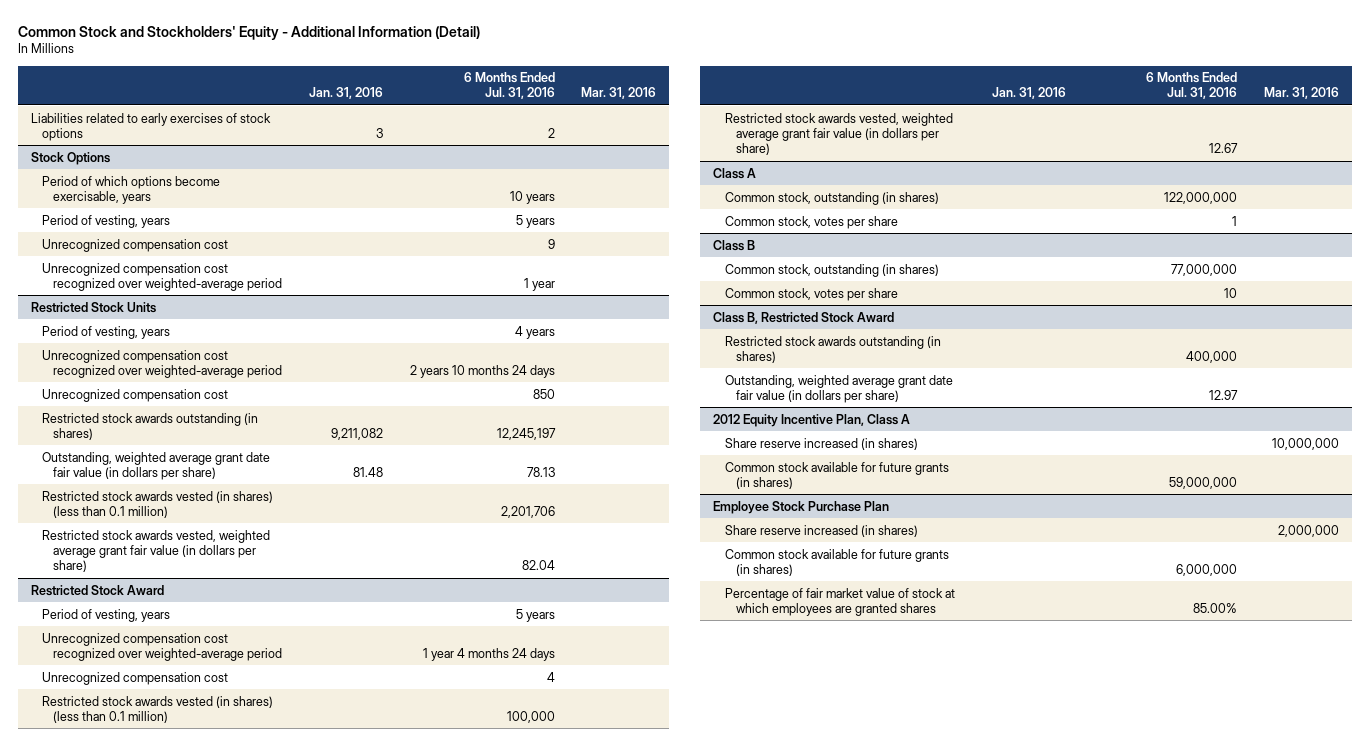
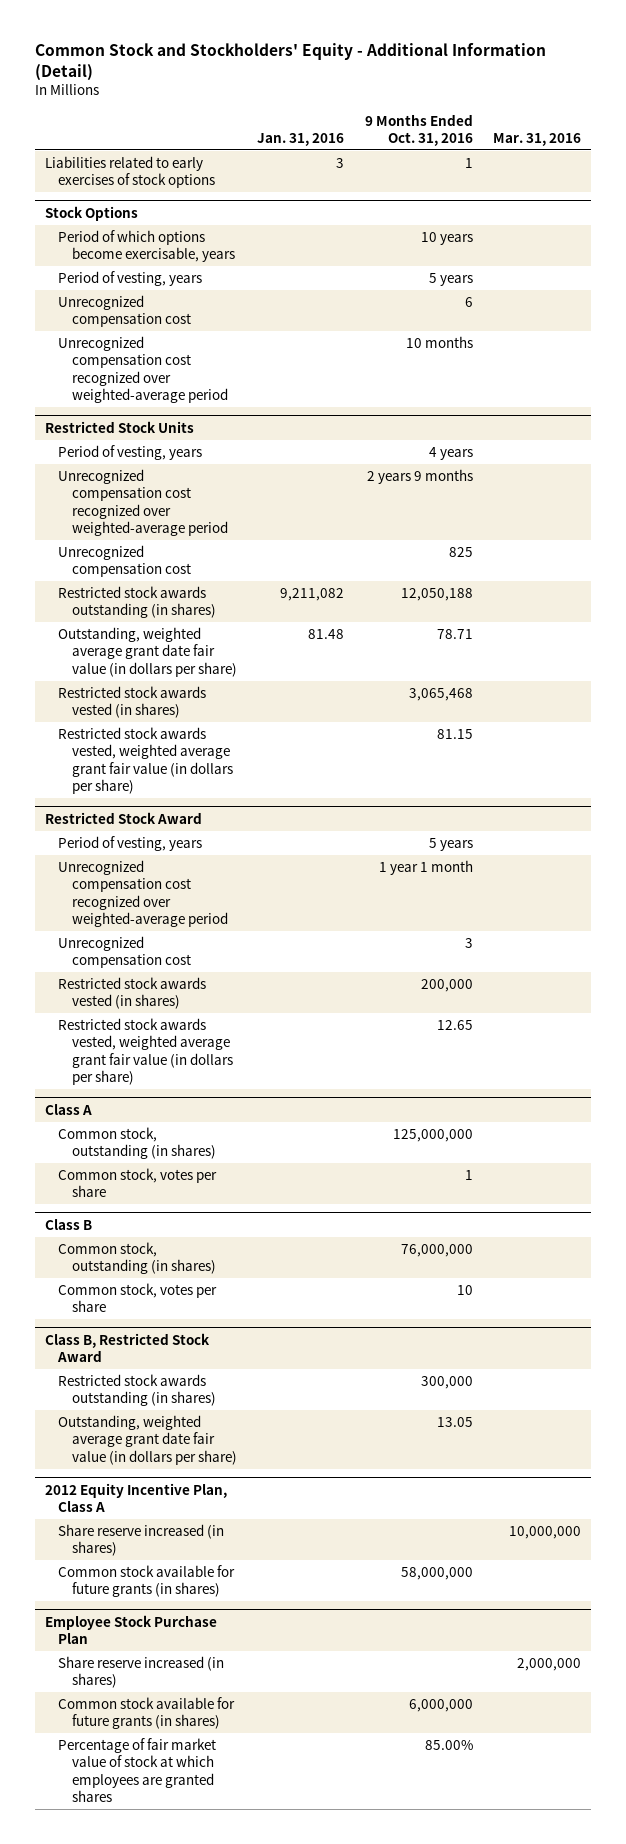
- | Jan. 31, 2016 | 6 Months Ended Jul. 31, 2016 | Mar. 31, 2016
+ | Jan. 31, 2016 | 9 Months Ended Oct. 31, 2016 | Mar. 31, 2016
@ Restricted Stock Units
- Restricted stock awards vested (in shares) (less than 0.1 million) | | 2,201,706 |
+ Restricted stock awards vested (in shares) | | 3,065,468 |
@ Restricted Stock Award
- Restricted stock awards vested (in shares) (less than 0.1 million) | | 100,000 |
+ Restricted stock awards vested (in shares) | | 200,000 |

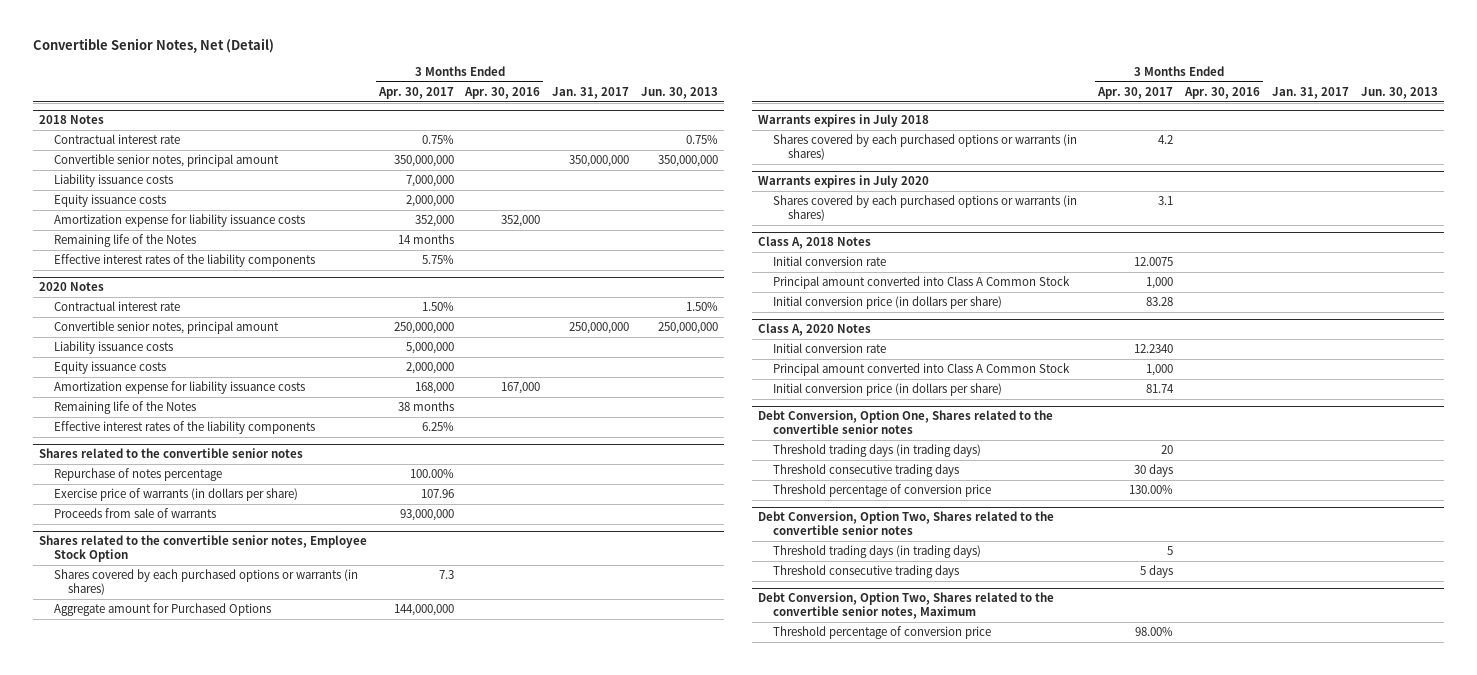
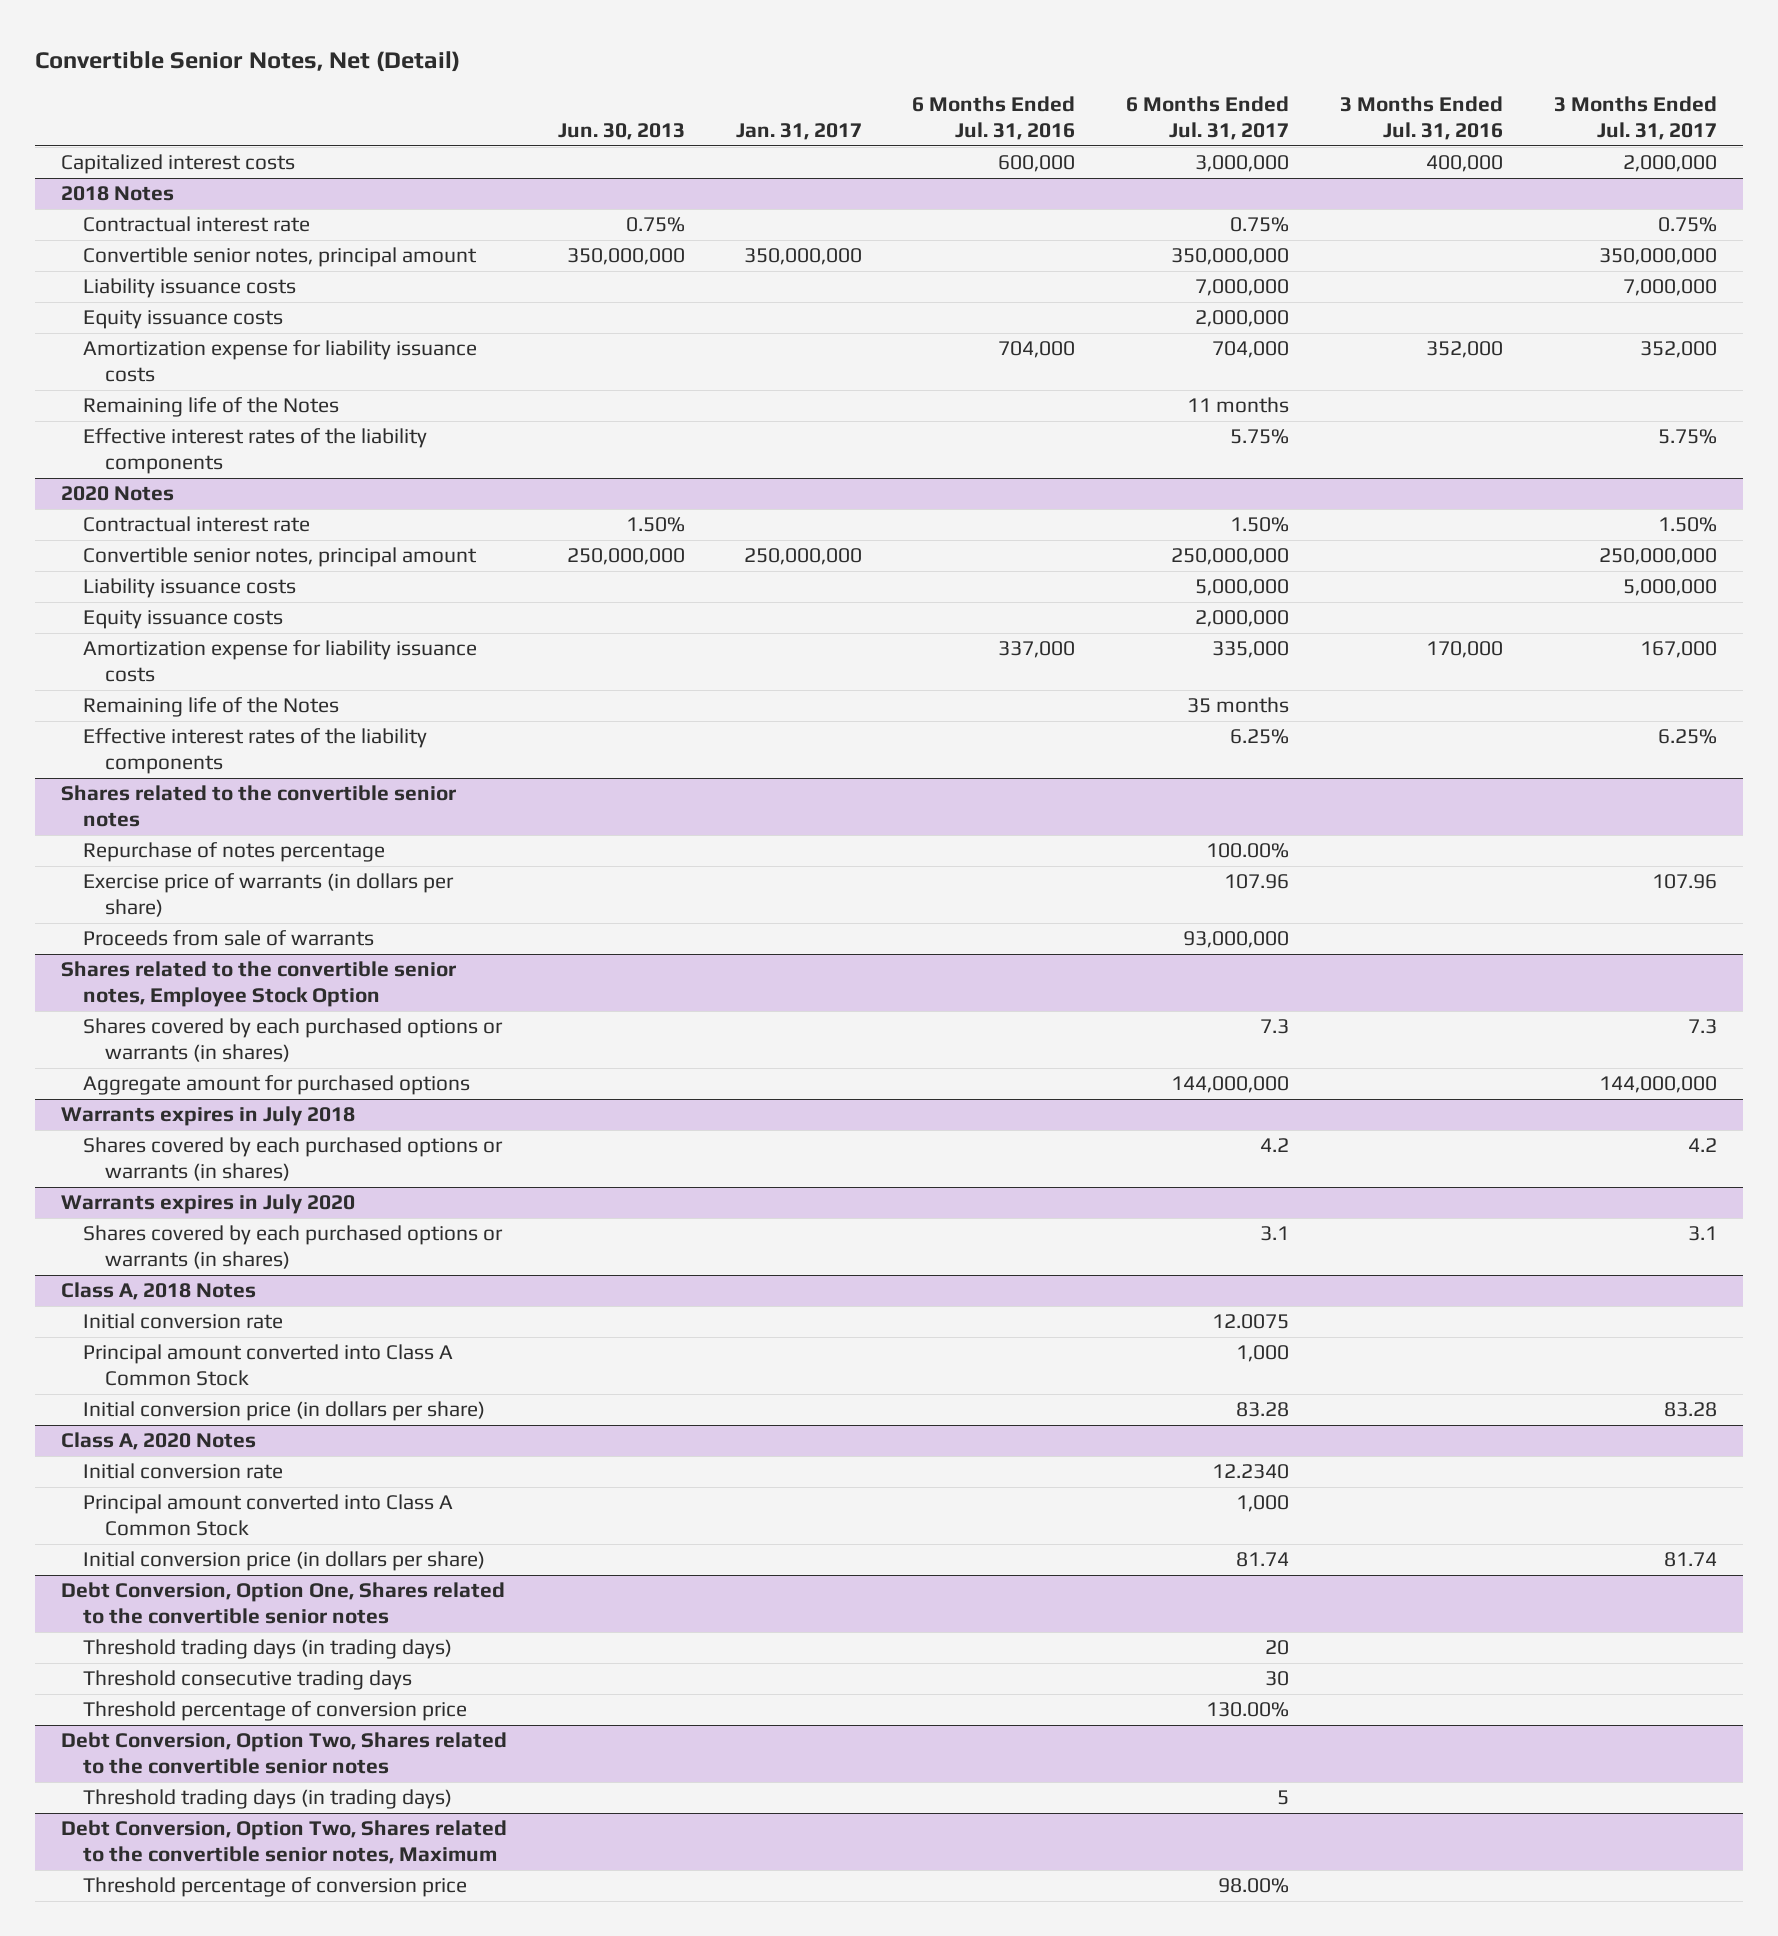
- | 3 Months Ended Apr. 30, 2017 | 3 Months Ended Apr. 30, 2016 | Jan. 31, 2017 | Jun. 30, 2013
+ | Jun. 30, 2013 | Jan. 31, 2017 | 6 Months Ended Jul. 31, 2016 | 6 Months Ended Jul. 31, 2017 | 3 Months Ended Jul. 31, 2016 | 3 Months Ended Jul. 31, 2017
+ Capitalized interest costs | | | 600,000 | 3,000,000 | 400,000 | 2,000,000
@ Shares related to the convertible senior notes, Employee Stock Option
- Aggregate amount for Purchased Options | 144,000,000 | | |
+ Aggregate amount for purchased options | | | | 144,000,000 | | 144,000,000
@ Debt Conversion, Option Two, Shares related to the convertible senior notes
- Threshold consecutive trading days | 5 days | | |

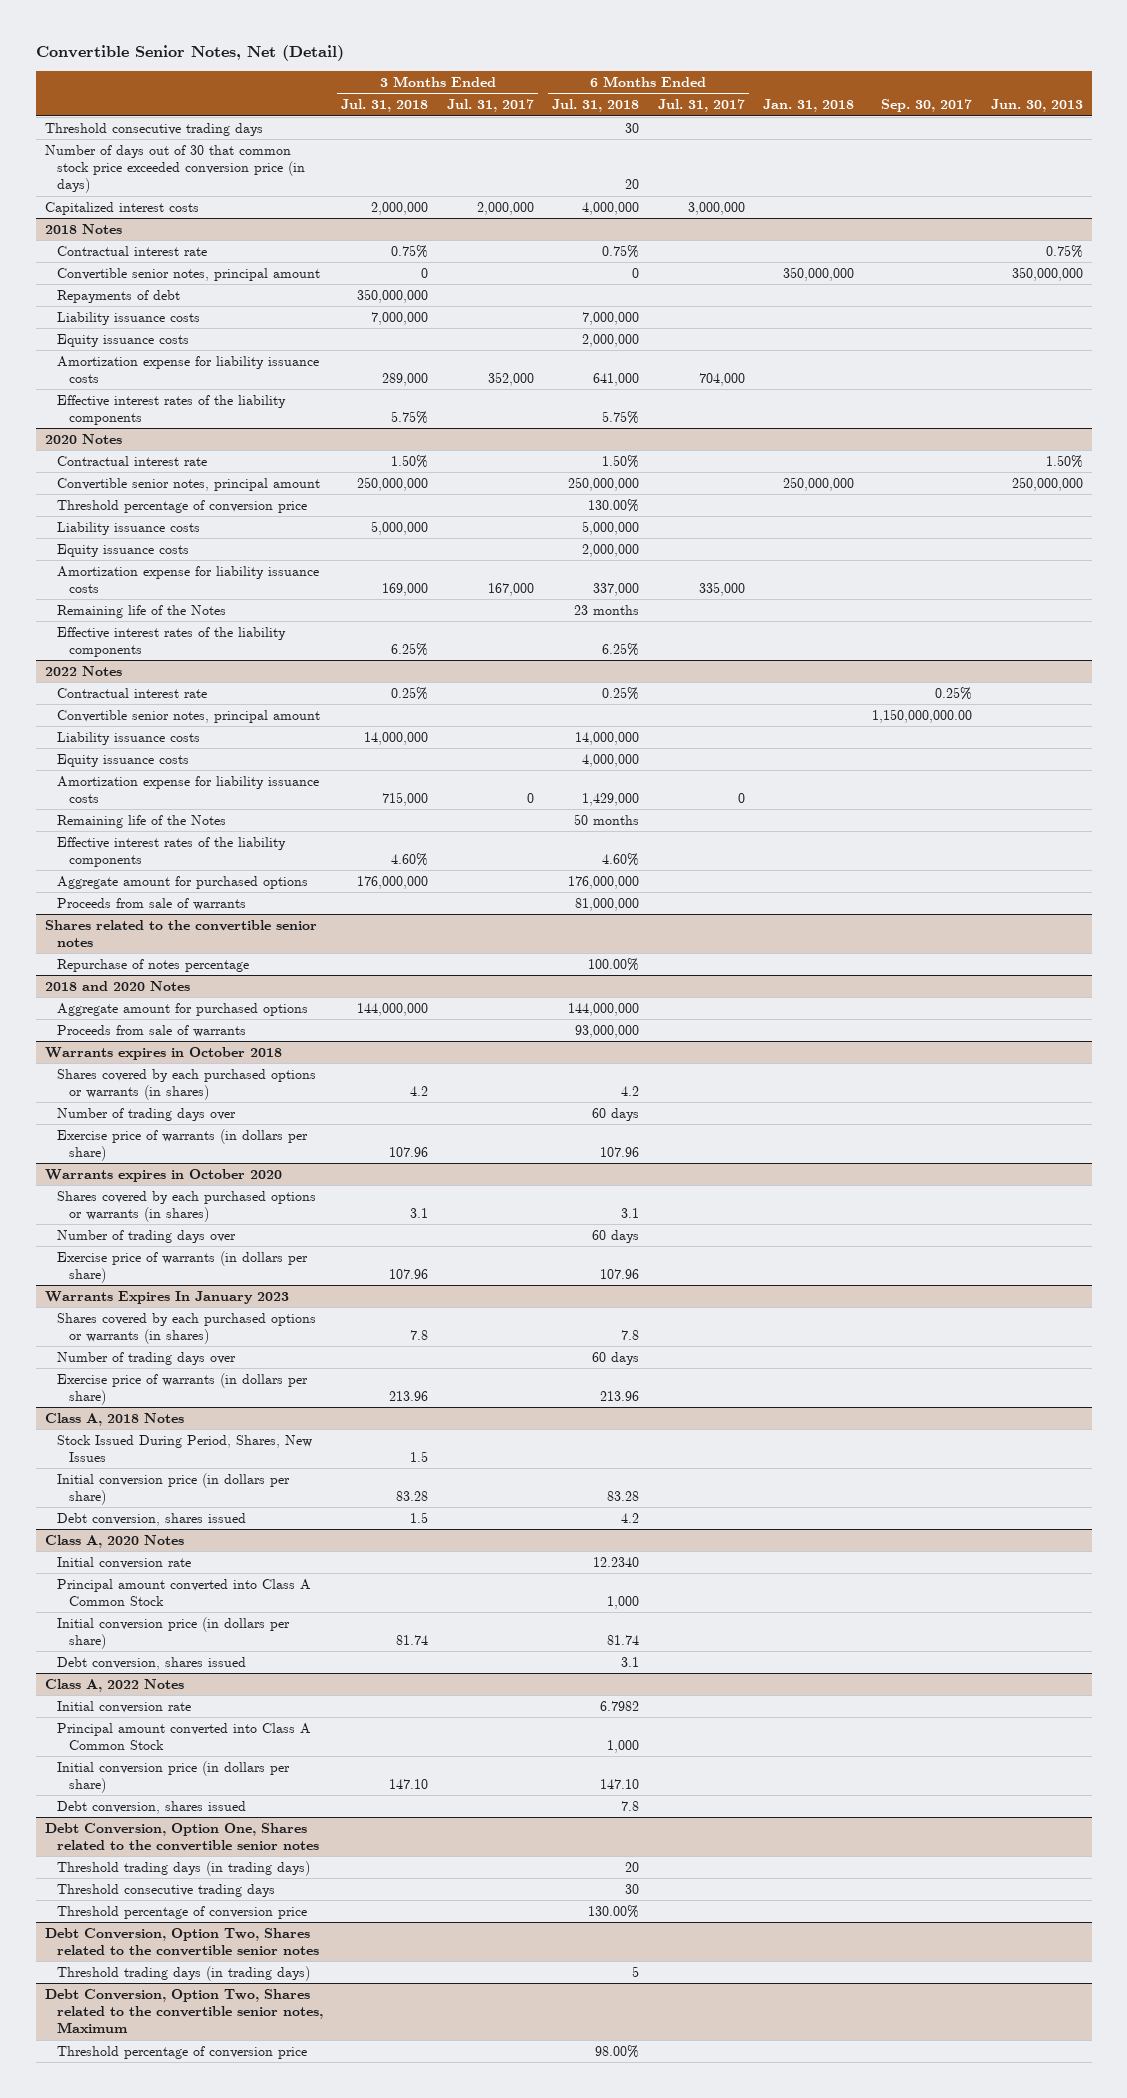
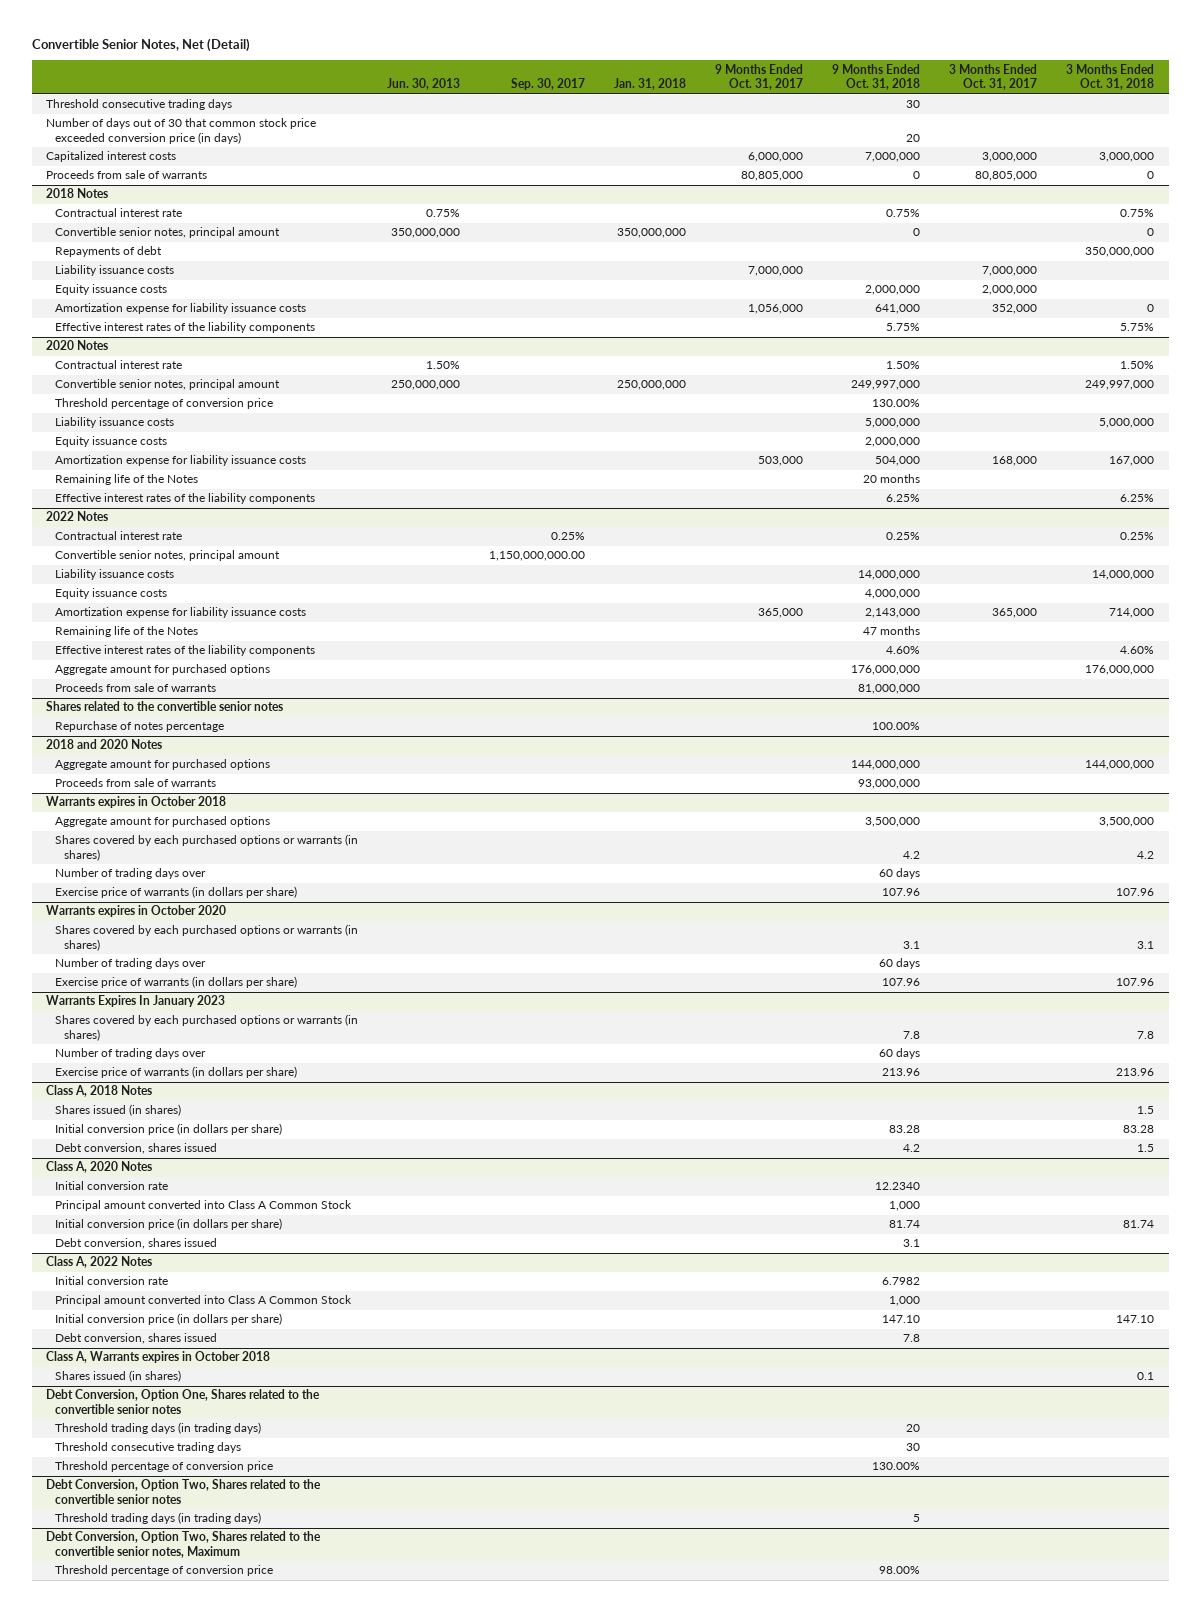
- | 3 Months Ended Jul. 31, 2018 | 3 Months Ended Jul. 31, 2017 | 6 Months Ended Jul. 31, 2018 | 6 Months Ended Jul. 31, 2017 | Jan. 31, 2018 | Sep. 30, 2017 | Jun. 30, 2013
+ | Jun. 30, 2013 | Sep. 30, 2017 | Jan. 31, 2018 | 9 Months Ended Oct. 31, 2017 | 9 Months Ended Oct. 31, 2018 | 3 Months Ended Oct. 31, 2017 | 3 Months Ended Oct. 31, 2018
+ Proceeds from sale of warrants | | | | 80,805,000 | 0 | 80,805,000 | 0
@ Warrants expires in October 2018
+ Aggregate amount for purchased options | | | | | 3,500,000 | | 3,500,000
@ Class A, 2018 Notes
- Stock Issued During Period, Shares, New Issues | 1.5 | | | | | |
+ Shares issued (in shares) | | | | | | | 1.5
+ Class A, Warrants expires in October 2018
+ Shares issued (in shares) | | | | | | | 0.1

